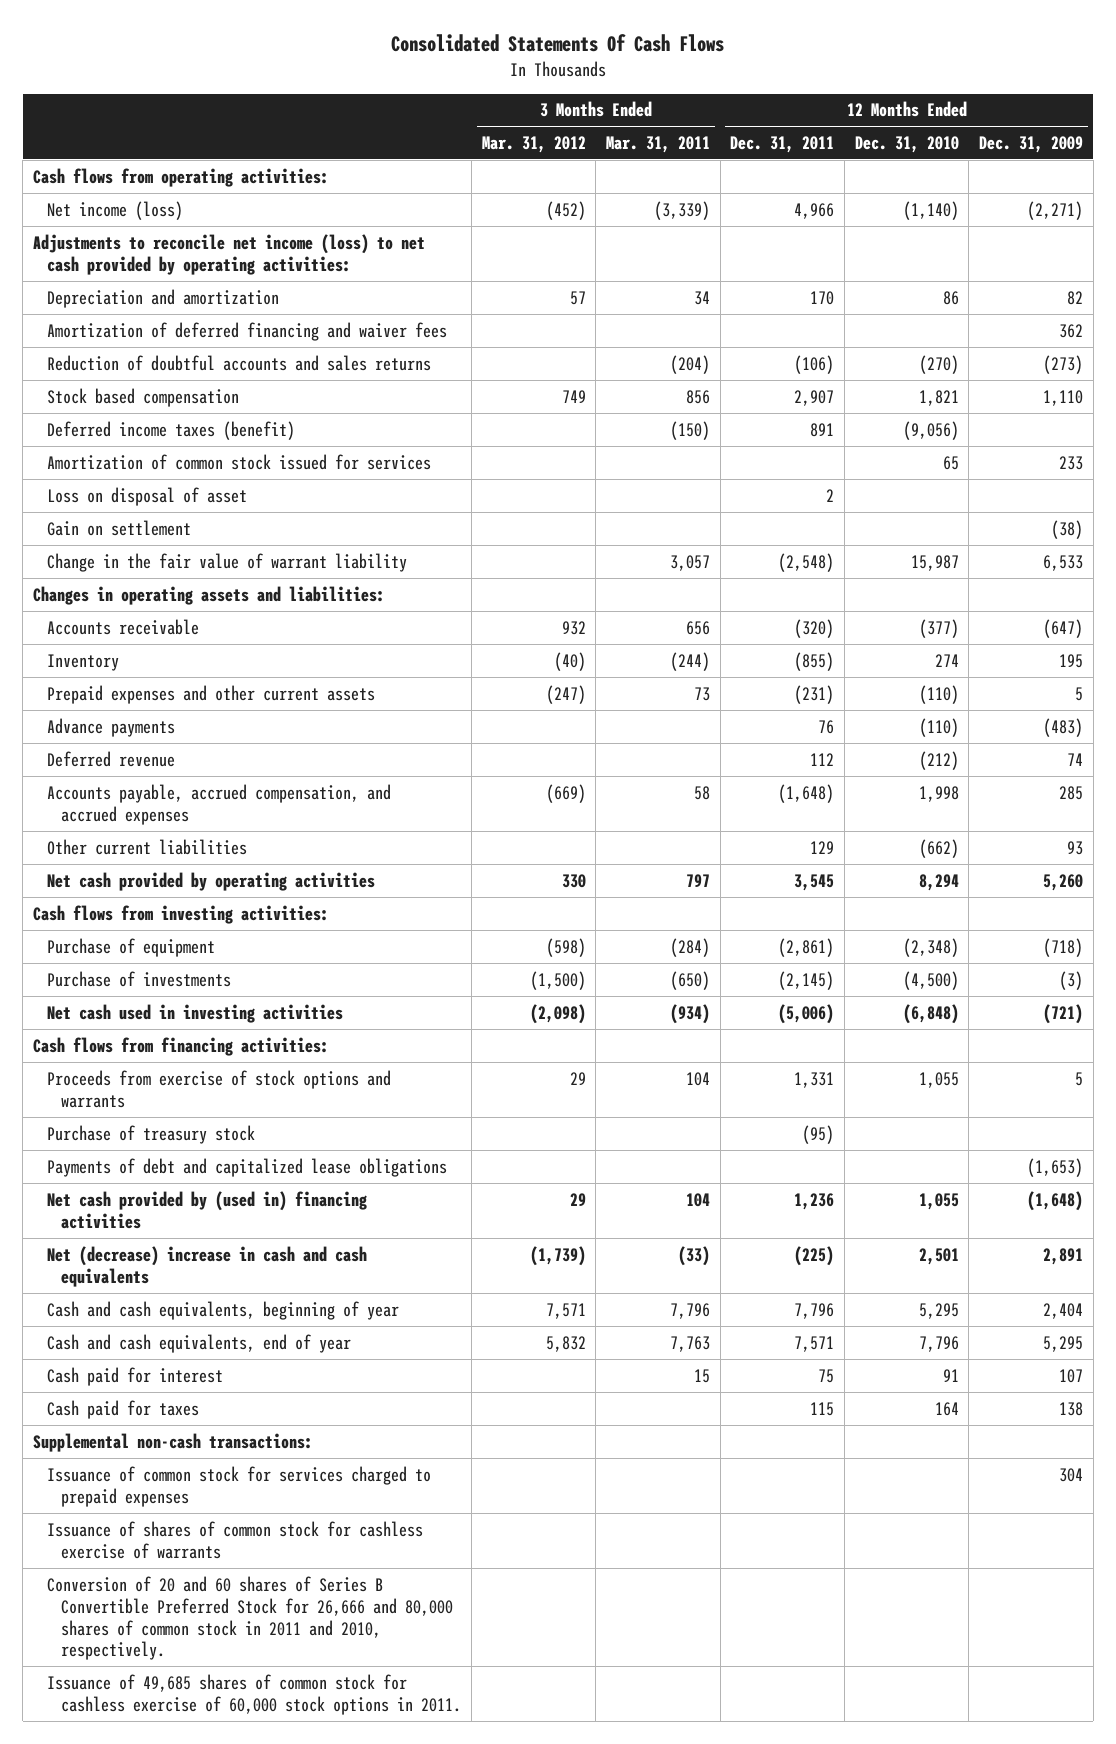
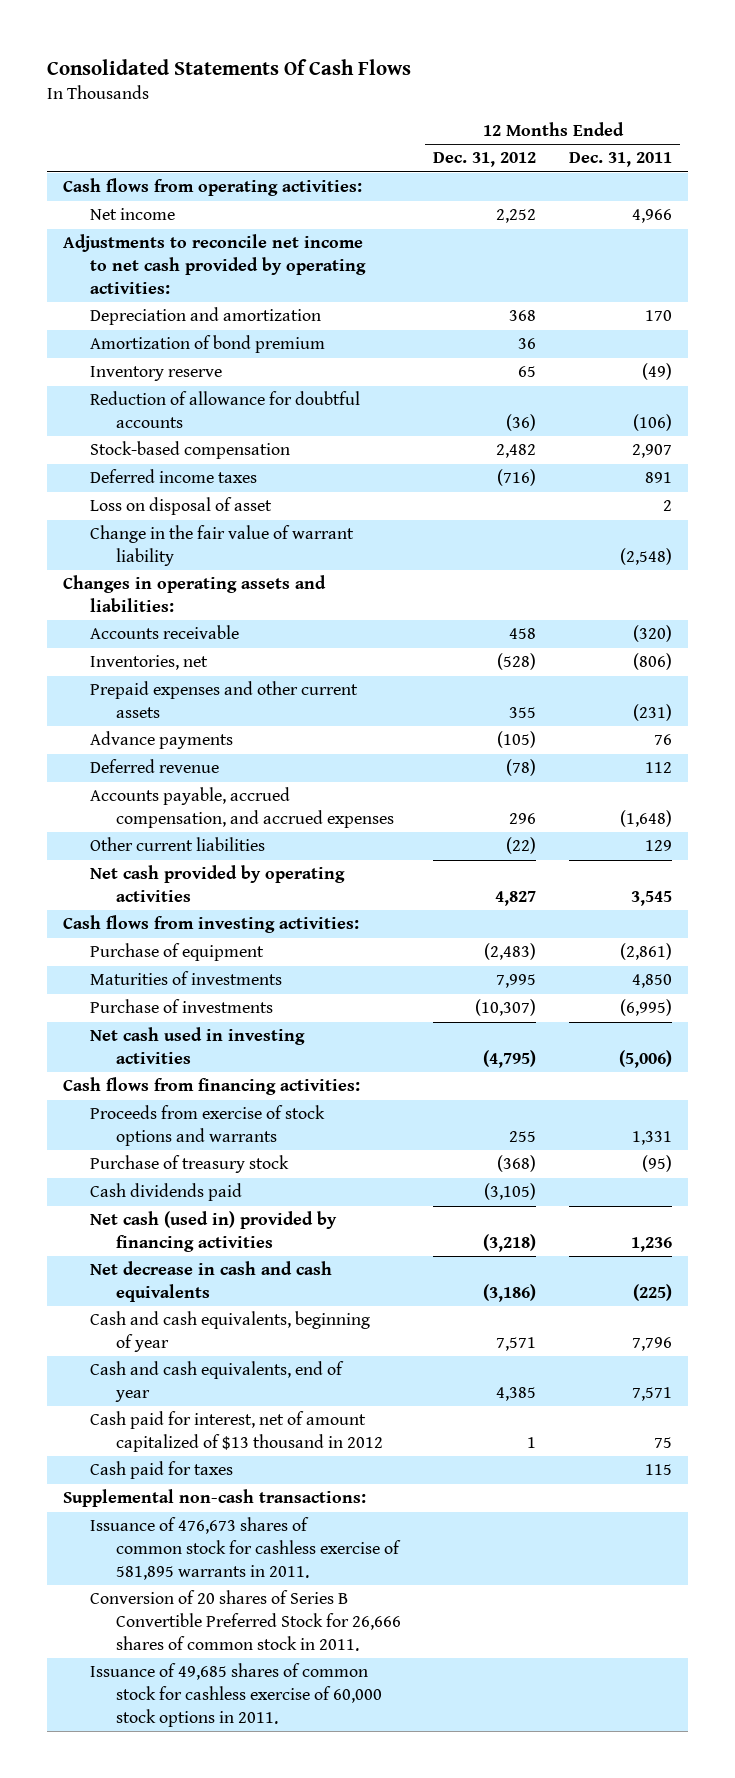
- | 3 Months Ended Mar. 31, 2012 | 3 Months Ended Mar. 31, 2011 | 12 Months Ended Dec. 31, 2011 | 12 Months Ended Dec. 31, 2010 | 12 Months Ended Dec. 31, 2009
+ | 12 Months Ended Dec. 31, 2012 | 12 Months Ended Dec. 31, 2011
- Net income (loss) | (452) | (3,339) | 4,966 | (1,140) | (2,271)
- Adjustments to reconcile net income (loss) to net cash provided by operating activities:
+ Net income | 2,252 | 4,966
+ Adjustments to reconcile net income to net cash provided by operating activities:
- Amortization of deferred financing and waiver fees | | | | | 362
- Reduction of doubtful accounts and sales returns | | (204) | (106) | (270) | (273)
- Stock based compensation | 749 | 856 | 2,907 | 1,821 | 1,110
- Deferred income taxes (benefit) | | (150) | 891 | (9,056) |
- Amortization of common stock issued for services | | | | 65 | 233
+ Amortization of bond premium | 36 |
+ Inventory reserve | 65 | (49)
+ Reduction of allowance for doubtful accounts | (36) | (106)
+ Stock-based compensation | 2,482 | 2,907
+ Deferred income taxes | (716) | 891
- Gain on settlement | | | | | (38)
- Inventory | (40) | (244) | (855) | 274 | 195
+ Inventories, net | (528) | (806)
- Purchase of investments | (1,500) | (650) | (2,145) | (4,500) | (3)
+ Maturities of investments | 7,995 | 4,850
+ Purchase of investments | (10,307) | (6,995)
- Payments of debt and capitalized lease obligations | | | | | (1,653)
- Net cash provided by (used in) financing activities | 29 | 104 | 1,236 | 1,055 | (1,648)
- Net (decrease) increase in cash and cash equivalents | (1,739) | (33) | (225) | 2,501 | 2,891
+ Cash dividends paid | (3,105) |
+ Net cash (used in) provided by financing activities | (3,218) | 1,236
+ Net decrease in cash and cash equivalents | (3,186) | (225)
- Cash paid for interest | | 15 | 75 | 91 | 107
+ Cash paid for interest, net of amount capitalized of $13 thousand in 2012 | 1 | 75
- Issuance of common stock for services charged to prepaid expenses | | | | | 304
- Issuance of shares of common stock for cashless exercise of warrants
- Conversion of 20 and 60 shares of Series B Convertible Preferred Stock for 26,666 and 80,000 shares of common stock in 2011 and 2010, respectively.
+ Issuance of 476,673 shares of common stock for cashless exercise of 581,895 warrants in 2011.
+ Conversion of 20 shares of Series B Convertible Preferred Stock for 26,666 shares of common stock in 2011.

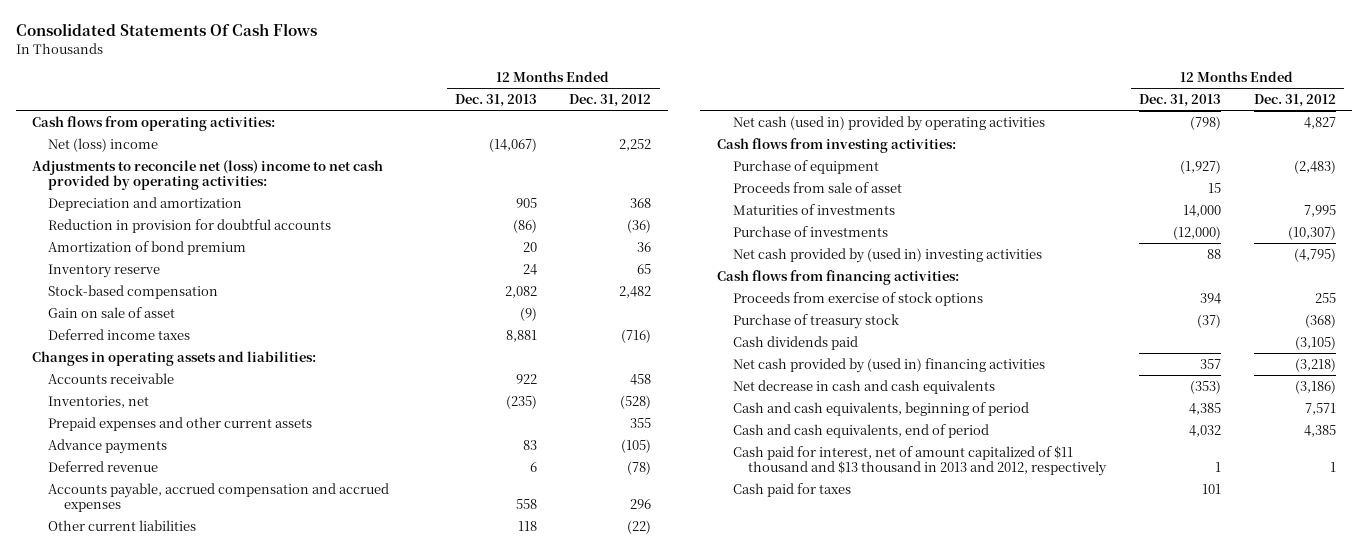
- | 12 Months Ended Dec. 31, 2012 | 12 Months Ended Dec. 31, 2011
+ | 12 Months Ended Dec. 31, 2013 | 12 Months Ended Dec. 31, 2012
- Net income | 2,252 | 4,966
- Adjustments to reconcile net income to net cash provided by operating activities:
+ Net (loss) income | (14,067) | 2,252
+ Adjustments to reconcile net (loss) income to net cash provided by operating activities:
+ Reduction in provision for doubtful accounts | (86) | (36)
- Reduction of allowance for doubtful accounts | (36) | (106)
+ Gain on sale of asset | (9) |
- Loss on disposal of asset | | 2
- Change in the fair value of warrant liability | | (2,548)
- Accounts payable, accrued compensation, and accrued expenses | 296 | (1,648)
+ Accounts payable, accrued compensation and accrued expenses | 558 | 296
- Net cash provided by operating activities | 4,827 | 3,545
+ Net cash (used in) provided by operating activities | (798) | 4,827
+ Proceeds from sale of asset | 15 |
- Net cash used in investing activities | (4,795) | (5,006)
+ Net cash provided by (used in) investing activities | 88 | (4,795)
- Proceeds from exercise of stock options and warrants | 255 | 1,331
+ Proceeds from exercise of stock options | 394 | 255
- Net cash (used in) provided by financing activities | (3,218) | 1,236
+ Net cash provided by (used in) financing activities | 357 | (3,218)
- Cash and cash equivalents, beginning of year | 7,571 | 7,796
- Cash and cash equivalents, end of year | 4,385 | 7,571
- Cash paid for interest, net of amount capitalized of $13 thousand in 2012 | 1 | 75
+ Cash and cash equivalents, beginning of period | 4,385 | 7,571
+ Cash and cash equivalents, end of period | 4,032 | 4,385
+ Cash paid for interest, net of amount capitalized of $11 thousand and $13 thousand in 2013 and 2012, respectively | 1 | 1
- Supplemental non-cash transactions:
- Issuance of 476,673 shares of common stock for cashless exercise of 581,895 warrants in 2011.
- Conversion of 20 shares of Series B Convertible Preferred Stock for 26,666 shares of common stock in 2011.
- Issuance of 49,685 shares of common stock for cashless exercise of 60,000 stock options in 2011.

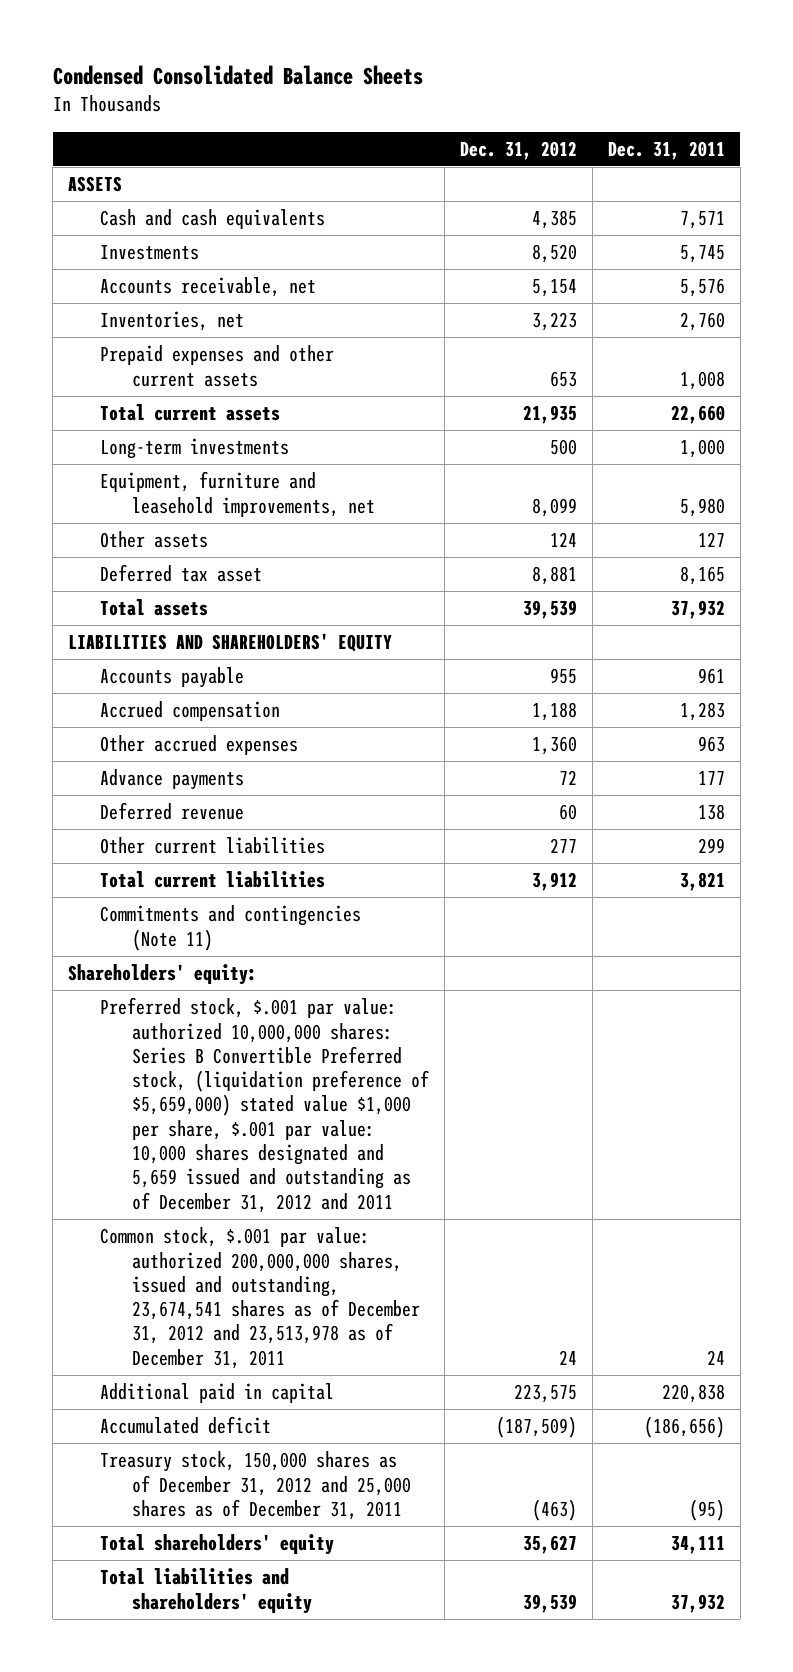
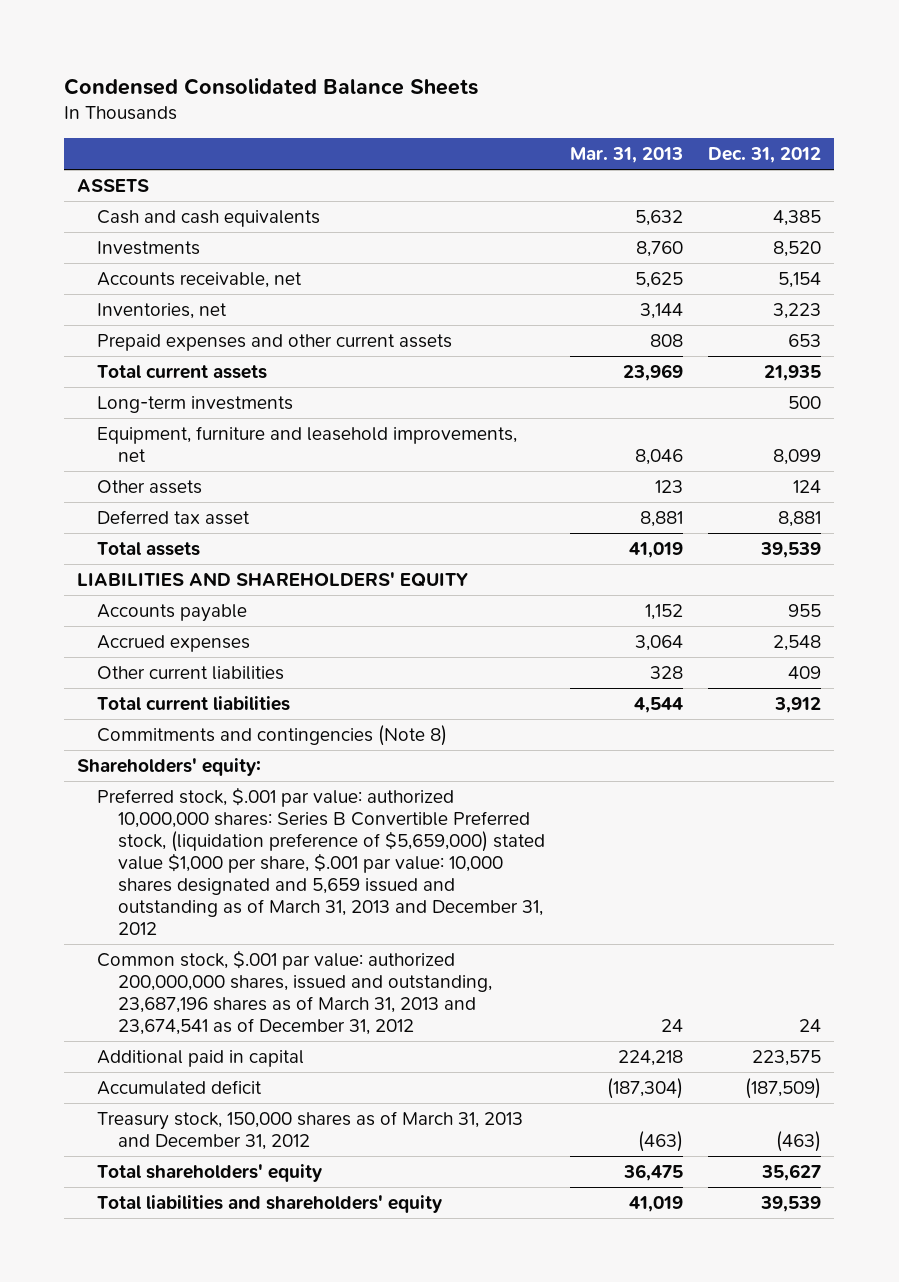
- | Dec. 31, 2012 | Dec. 31, 2011
+ | Mar. 31, 2013 | Dec. 31, 2012
- Accrued compensation | 1,188 | 1,283
- Other accrued expenses | 1,360 | 963
- Advance payments | 72 | 177
- Deferred revenue | 60 | 138
- Other current liabilities | 277 | 299
+ Accrued expenses | 3,064 | 2,548
+ Other current liabilities | 328 | 409
- Commitments and contingencies (Note 11)
+ Commitments and contingencies (Note 8)
- Preferred stock, $.001 par value: authorized 10,000,000 shares: Series B Convertible Preferred stock, (liquidation preference of $5,659,000) stated value $1,000 per share, $.001 par value: 10,000 shares designated and 5,659 issued and outstanding as of December 31, 2012 and 2011
- Common stock, $.001 par value: authorized 200,000,000 shares, issued and outstanding, 23,674,541 shares as of December 31, 2012 and 23,513,978 as of December 31, 2011 | 24 | 24
+ Preferred stock, $.001 par value: authorized 10,000,000 shares: Series B Convertible Preferred stock, (liquidation preference of $5,659,000) stated value $1,000 per share, $.001 par value: 10,000 shares designated and 5,659 issued and outstanding as of March 31, 2013 and December 31, 2012
+ Common stock, $.001 par value: authorized 200,000,000 shares, issued and outstanding, 23,687,196 shares as of March 31, 2013 and 23,674,541 as of December 31, 2012 | 24 | 24
- Treasury stock, 150,000 shares as of December 31, 2012 and 25,000 shares as of December 31, 2011 | (463) | (95)
+ Treasury stock, 150,000 shares as of March 31, 2013 and December 31, 2012 | (463) | (463)

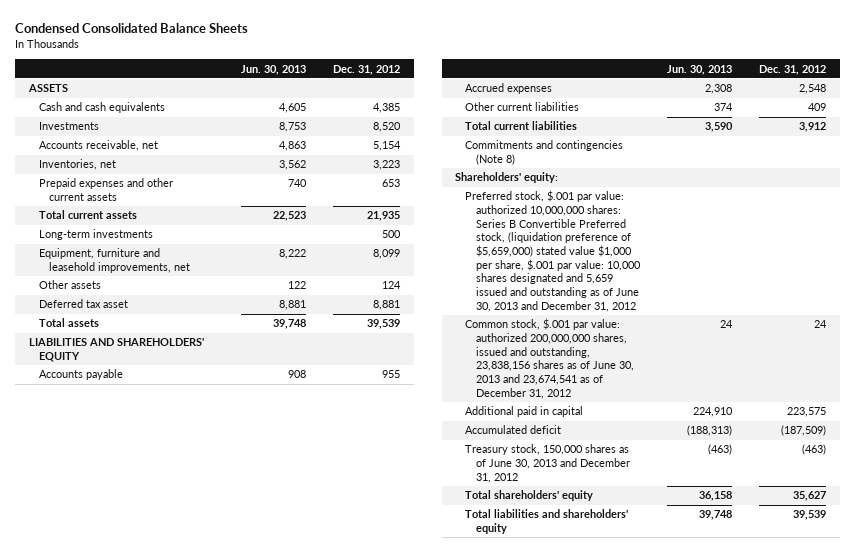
- | Mar. 31, 2013 | Dec. 31, 2012
+ | Jun. 30, 2013 | Dec. 31, 2012
- Preferred stock, $.001 par value: authorized 10,000,000 shares: Series B Convertible Preferred stock, (liquidation preference of $5,659,000) stated value $1,000 per share, $.001 par value: 10,000 shares designated and 5,659 issued and outstanding as of March 31, 2013 and December 31, 2012
- Common stock, $.001 par value: authorized 200,000,000 shares, issued and outstanding, 23,687,196 shares as of March 31, 2013 and 23,674,541 as of December 31, 2012 | 24 | 24
+ Preferred stock, $.001 par value: authorized 10,000,000 shares: Series B Convertible Preferred stock, (liquidation preference of $5,659,000) stated value $1,000 per share, $.001 par value: 10,000 shares designated and 5,659 issued and outstanding as of June 30, 2013 and December 31, 2012
+ Common stock, $.001 par value: authorized 200,000,000 shares, issued and outstanding, 23,838,156 shares as of June 30, 2013 and 23,674,541 as of December 31, 2012 | 24 | 24
- Treasury stock, 150,000 shares as of March 31, 2013 and December 31, 2012 | (463) | (463)
+ Treasury stock, 150,000 shares as of June 30, 2013 and December 31, 2012 | (463) | (463)

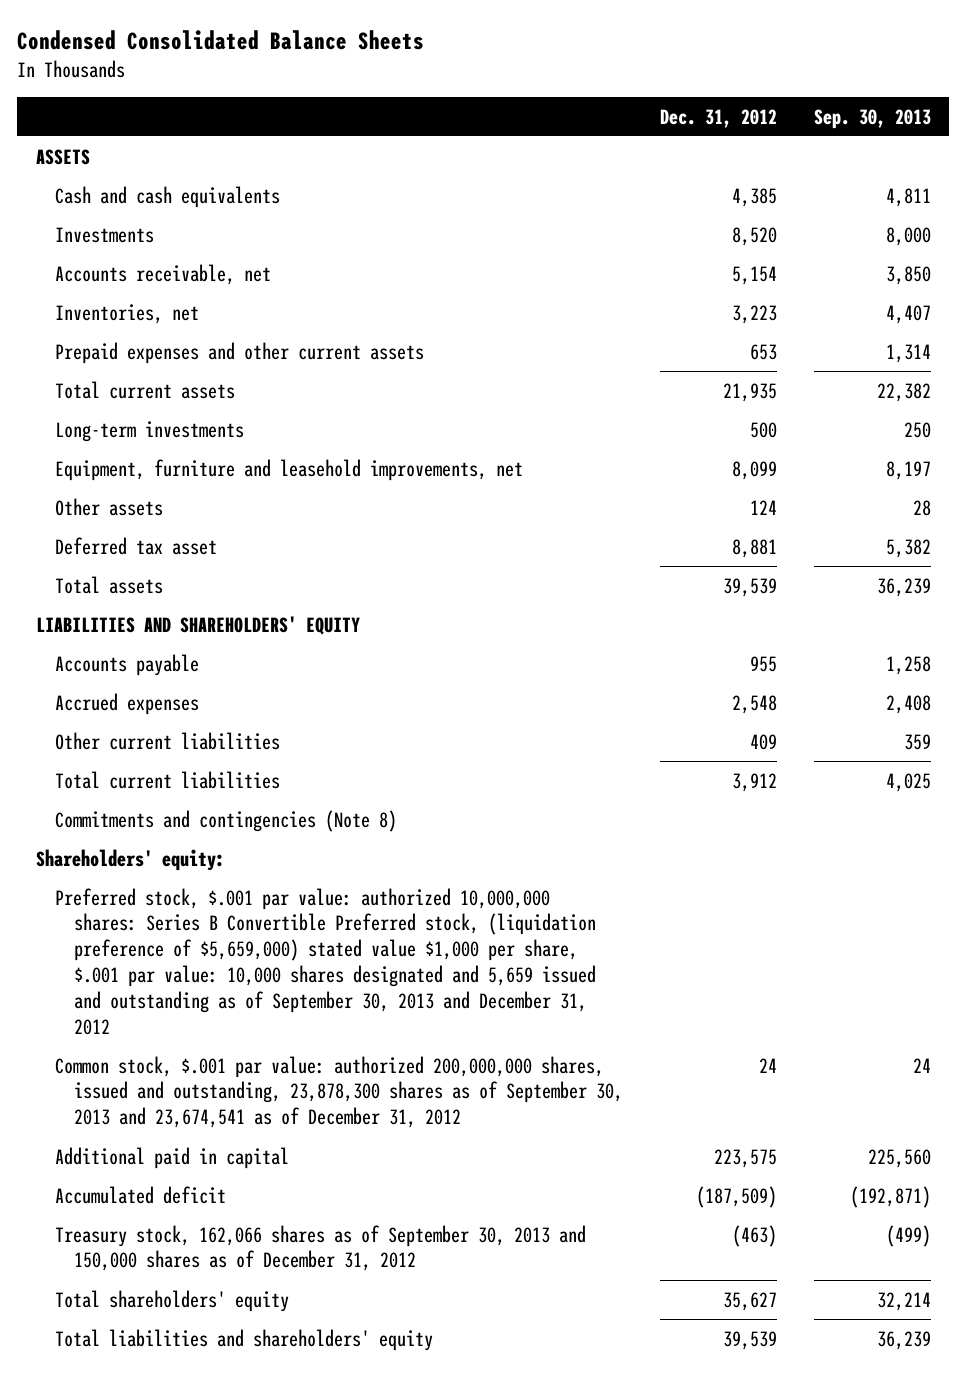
- | Jun. 30, 2013 | Dec. 31, 2012
+ | Dec. 31, 2012 | Sep. 30, 2013
- Preferred stock, $.001 par value: authorized 10,000,000 shares: Series B Convertible Preferred stock, (liquidation preference of $5,659,000) stated value $1,000 per share, $.001 par value: 10,000 shares designated and 5,659 issued and outstanding as of June 30, 2013 and December 31, 2012
- Common stock, $.001 par value: authorized 200,000,000 shares, issued and outstanding, 23,838,156 shares as of June 30, 2013 and 23,674,541 as of December 31, 2012 | 24 | 24
+ Preferred stock, $.001 par value: authorized 10,000,000 shares: Series B Convertible Preferred stock, (liquidation preference of $5,659,000) stated value $1,000 per share, $.001 par value: 10,000 shares designated and 5,659 issued and outstanding as of September 30, 2013 and December 31, 2012
+ Common stock, $.001 par value: authorized 200,000,000 shares, issued and outstanding, 23,878,300 shares as of September 30, 2013 and 23,674,541 as of December 31, 2012 | 24 | 24
- Treasury stock, 150,000 shares as of June 30, 2013 and December 31, 2012 | (463) | (463)
+ Treasury stock, 162,066 shares as of September 30, 2013 and 150,000 shares as of December 31, 2012 | (463) | (499)

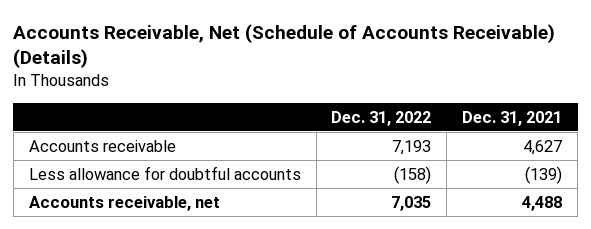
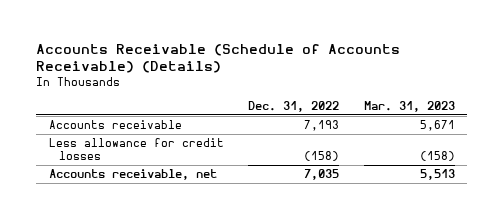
- Accounts Receivable, Net (Schedule of Accounts Receivable) (Details)
+ Accounts Receivable (Schedule of Accounts Receivable) (Details)
- | Dec. 31, 2022 | Dec. 31, 2021
+ | Dec. 31, 2022 | Mar. 31, 2023
- Less allowance for doubtful accounts | (158) | (139)
+ Less allowance for credit losses | (158) | (158)

